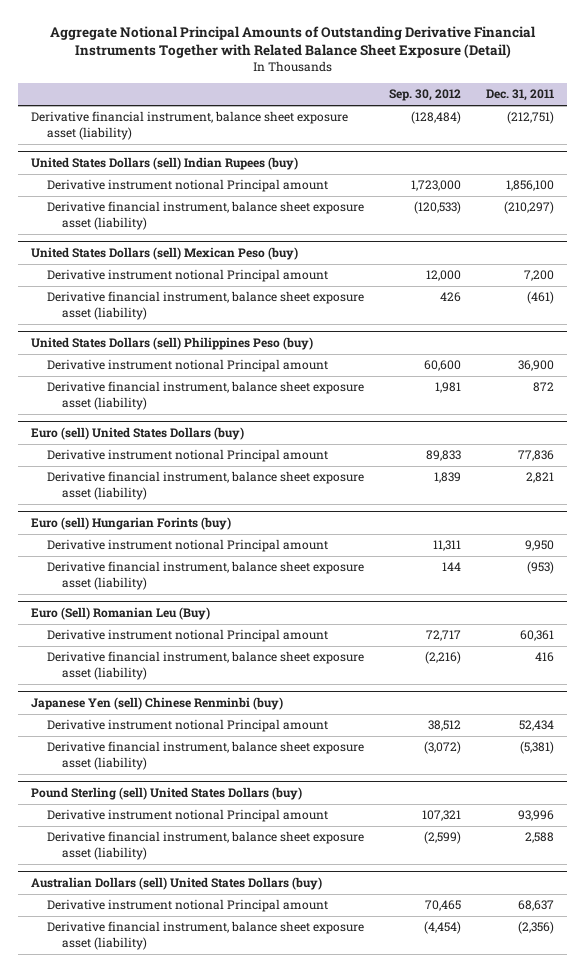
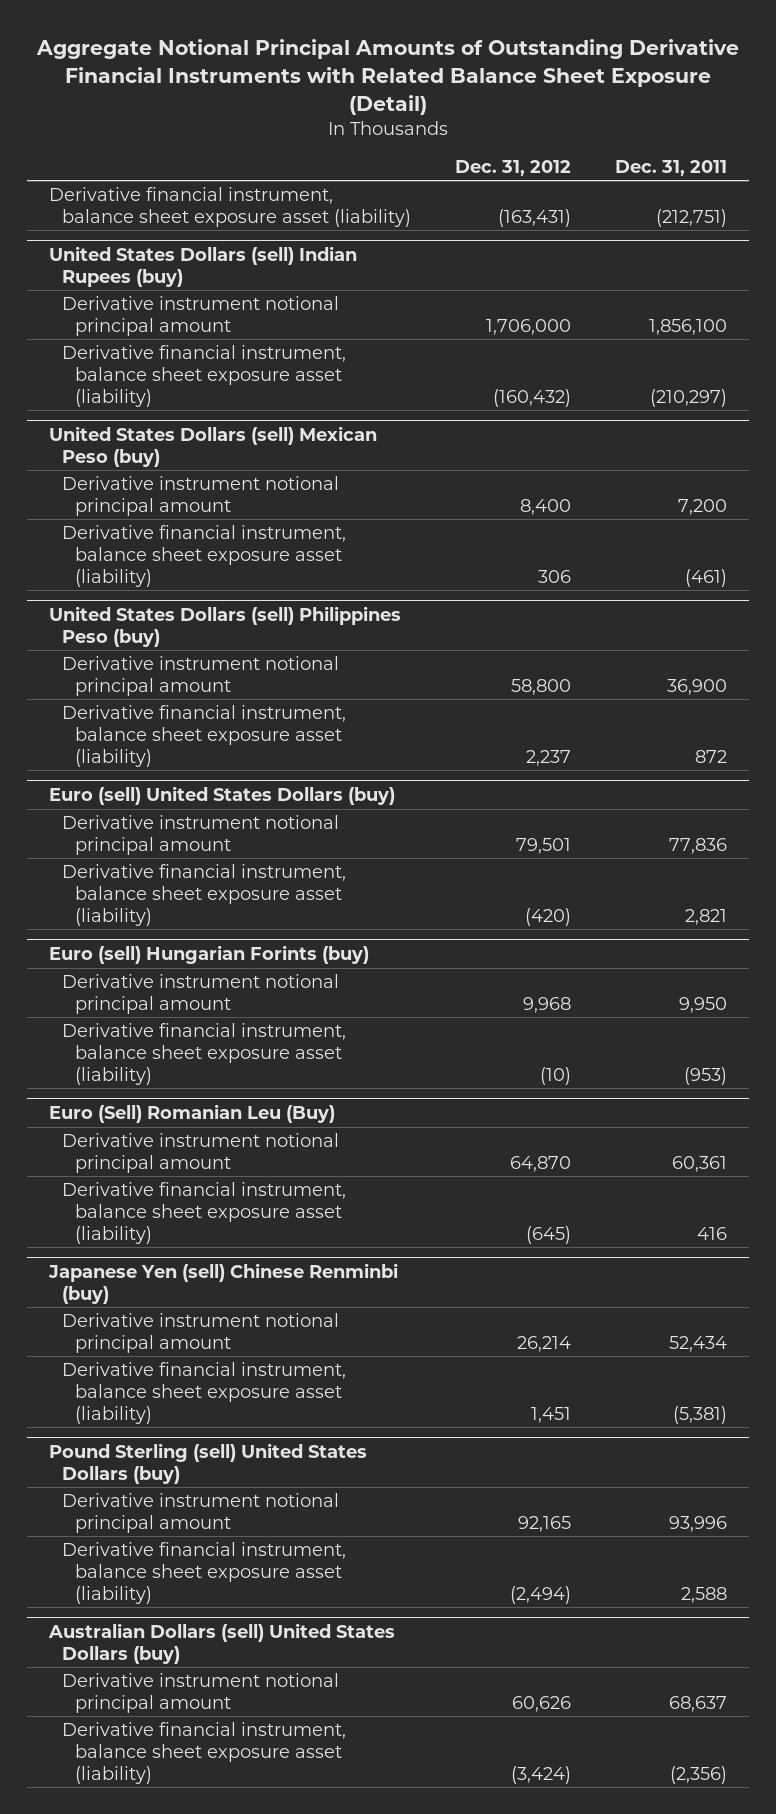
- Aggregate Notional Principal Amounts of Outstanding Derivative Financial Instruments Together with Related Balance Sheet Exposure (Detail)
+ Aggregate Notional Principal Amounts of Outstanding Derivative Financial Instruments with Related Balance Sheet Exposure (Detail)
- | Sep. 30, 2012 | Dec. 31, 2011
+ | Dec. 31, 2012 | Dec. 31, 2011
@ United States Dollars (sell) Indian Rupees (buy)
- Derivative instrument notional Principal amount | 1,723,000 | 1,856,100
+ Derivative instrument notional principal amount | 1,706,000 | 1,856,100
@ United States Dollars (sell) Mexican Peso (buy)
- Derivative instrument notional Principal amount | 12,000 | 7,200
+ Derivative instrument notional principal amount | 8,400 | 7,200
@ United States Dollars (sell) Philippines Peso (buy)
- Derivative instrument notional Principal amount | 60,600 | 36,900
+ Derivative instrument notional principal amount | 58,800 | 36,900
@ Euro (sell) United States Dollars (buy)
- Derivative instrument notional Principal amount | 89,833 | 77,836
+ Derivative instrument notional principal amount | 79,501 | 77,836
@ Euro (sell) Hungarian Forints (buy)
- Derivative instrument notional Principal amount | 11,311 | 9,950
+ Derivative instrument notional principal amount | 9,968 | 9,950
@ Euro (Sell) Romanian Leu (Buy)
- Derivative instrument notional Principal amount | 72,717 | 60,361
+ Derivative instrument notional principal amount | 64,870 | 60,361
@ Japanese Yen (sell) Chinese Renminbi (buy)
- Derivative instrument notional Principal amount | 38,512 | 52,434
+ Derivative instrument notional principal amount | 26,214 | 52,434
@ Pound Sterling (sell) United States Dollars (buy)
- Derivative instrument notional Principal amount | 107,321 | 93,996
+ Derivative instrument notional principal amount | 92,165 | 93,996
@ Australian Dollars (sell) United States Dollars (buy)
- Derivative instrument notional Principal amount | 70,465 | 68,637
+ Derivative instrument notional principal amount | 60,626 | 68,637

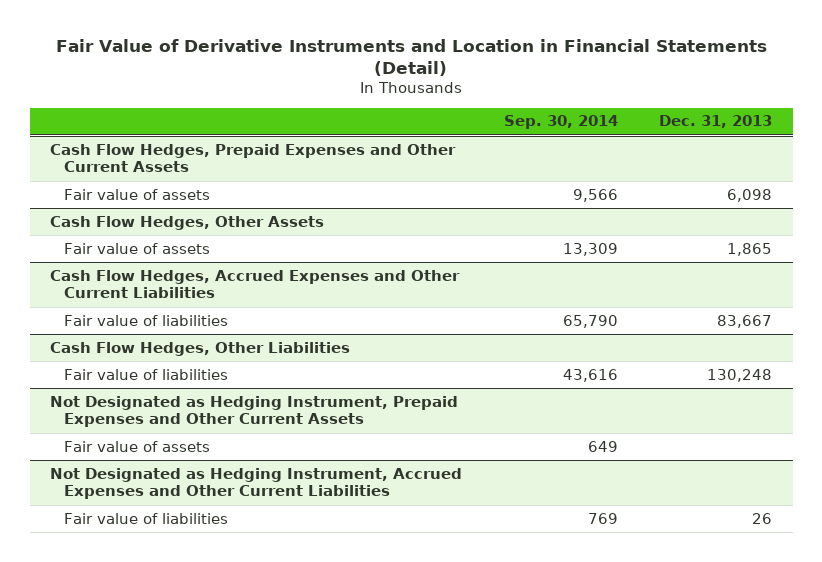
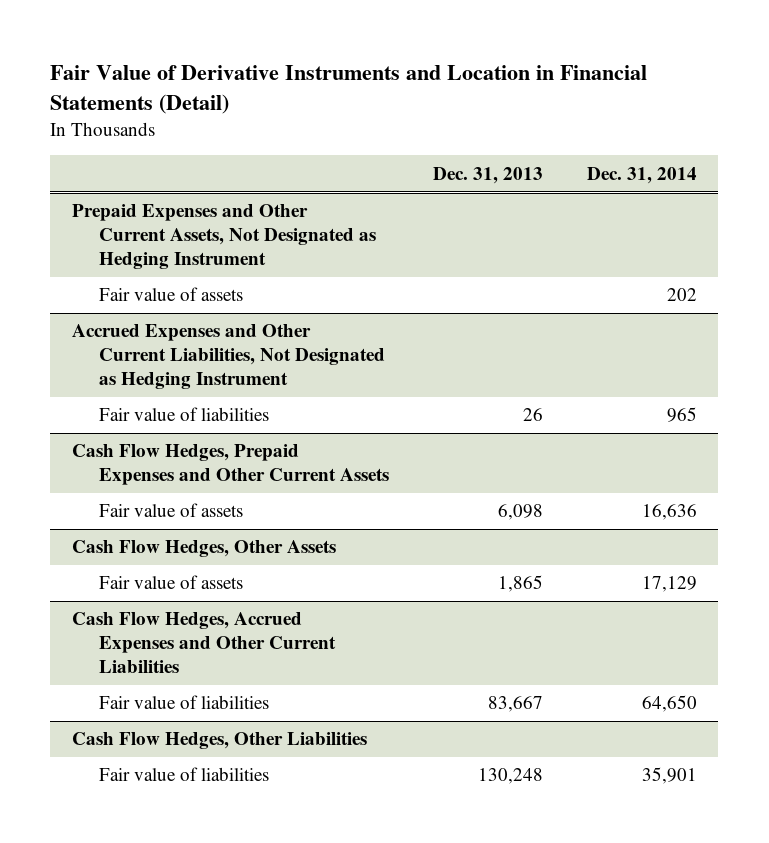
- | Sep. 30, 2014 | Dec. 31, 2013
+ | Dec. 31, 2013 | Dec. 31, 2014
+ Prepaid Expenses and Other Current Assets, Not Designated as Hedging Instrument
+ Fair value of assets | | 202
+ Accrued Expenses and Other Current Liabilities, Not Designated as Hedging Instrument
+ Fair value of liabilities | 26 | 965
- Not Designated as Hedging Instrument, Prepaid Expenses and Other Current Assets
- Fair value of assets | 649 |
- Not Designated as Hedging Instrument, Accrued Expenses and Other Current Liabilities
- Fair value of liabilities | 769 | 26

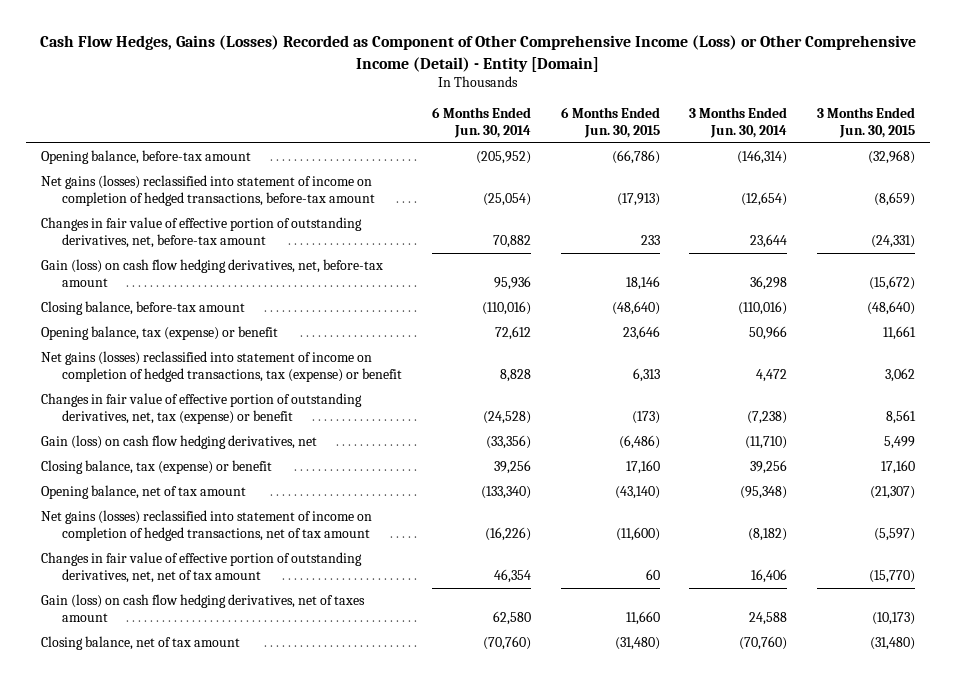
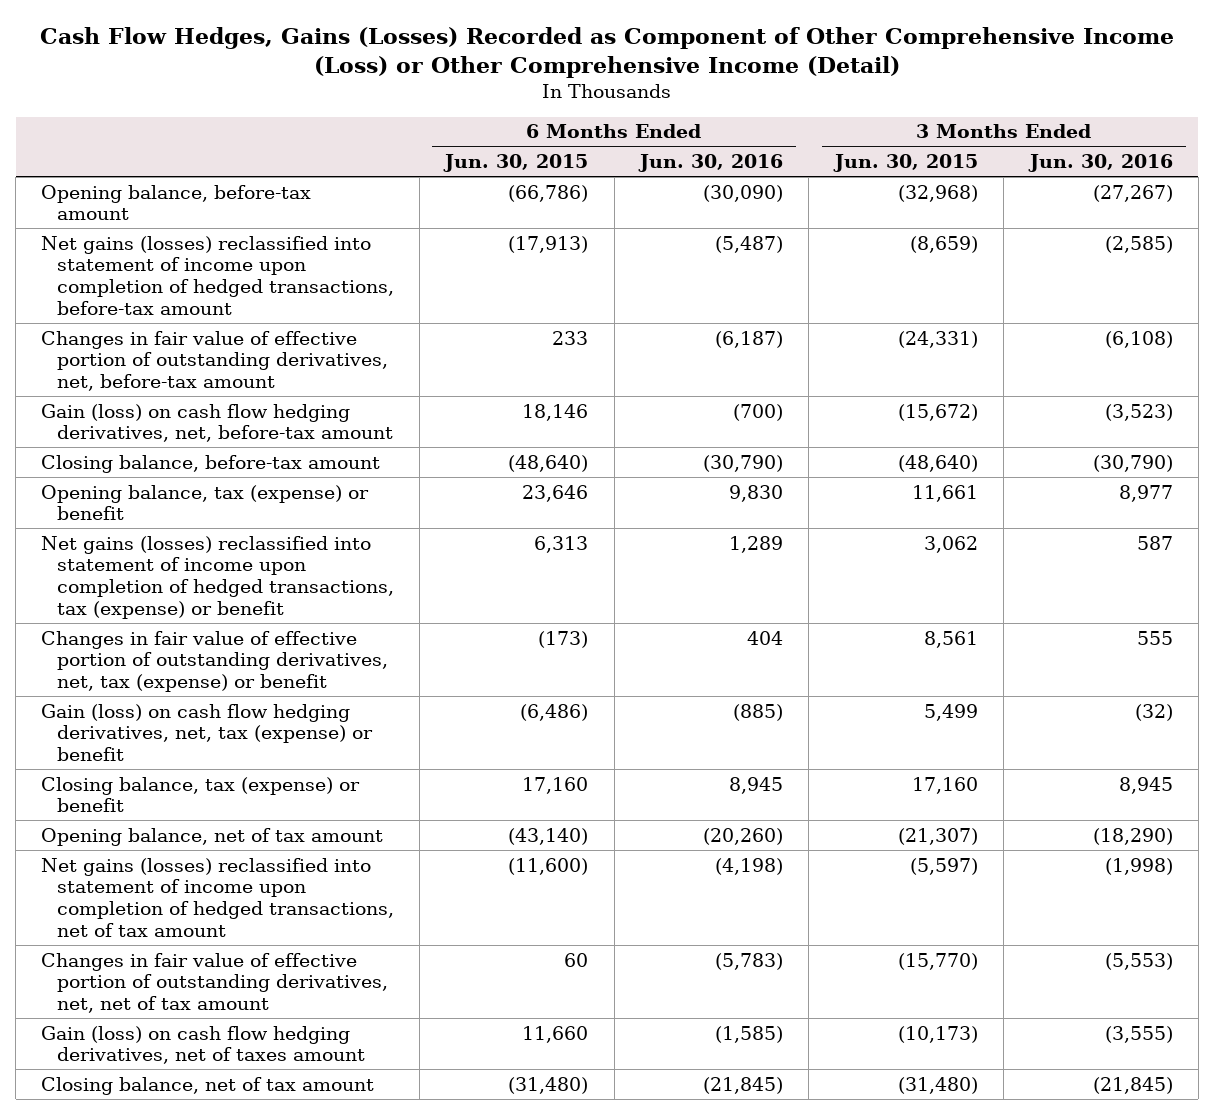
- Cash Flow Hedges, Gains (Losses) Recorded as Component of Other Comprehensive Income (Loss) or Other Comprehensive Income (Detail) - Entity [Domain]
+ Cash Flow Hedges, Gains (Losses) Recorded as Component of Other Comprehensive Income (Loss) or Other Comprehensive Income (Detail)
- | 6 Months Ended Jun. 30, 2014 | 6 Months Ended Jun. 30, 2015 | 3 Months Ended Jun. 30, 2014 | 3 Months Ended Jun. 30, 2015
+ | 6 Months Ended Jun. 30, 2015 | 6 Months Ended Jun. 30, 2016 | 3 Months Ended Jun. 30, 2015 | 3 Months Ended Jun. 30, 2016
- Net gains (losses) reclassified into statement of income on completion of hedged transactions, before-tax amount | (25,054) | (17,913) | (12,654) | (8,659)
+ Net gains (losses) reclassified into statement of income upon completion of hedged transactions, before-tax amount | (17,913) | (5,487) | (8,659) | (2,585)
- Net gains (losses) reclassified into statement of income on completion of hedged transactions, tax (expense) or benefit | 8,828 | 6,313 | 4,472 | 3,062
+ Net gains (losses) reclassified into statement of income upon completion of hedged transactions, tax (expense) or benefit | 6,313 | 1,289 | 3,062 | 587
- Gain (loss) on cash flow hedging derivatives, net | (33,356) | (6,486) | (11,710) | 5,499
+ Gain (loss) on cash flow hedging derivatives, net, tax (expense) or benefit | (6,486) | (885) | 5,499 | (32)
- Net gains (losses) reclassified into statement of income on completion of hedged transactions, net of tax amount | (16,226) | (11,600) | (8,182) | (5,597)
+ Net gains (losses) reclassified into statement of income upon completion of hedged transactions, net of tax amount | (11,600) | (4,198) | (5,597) | (1,998)

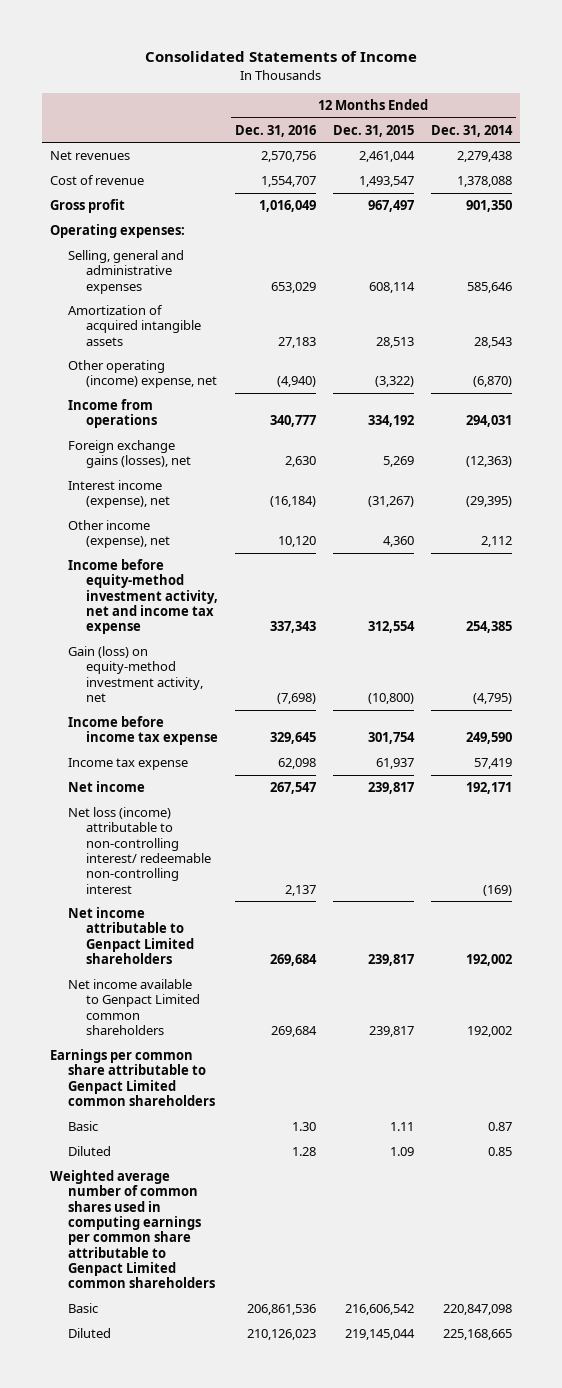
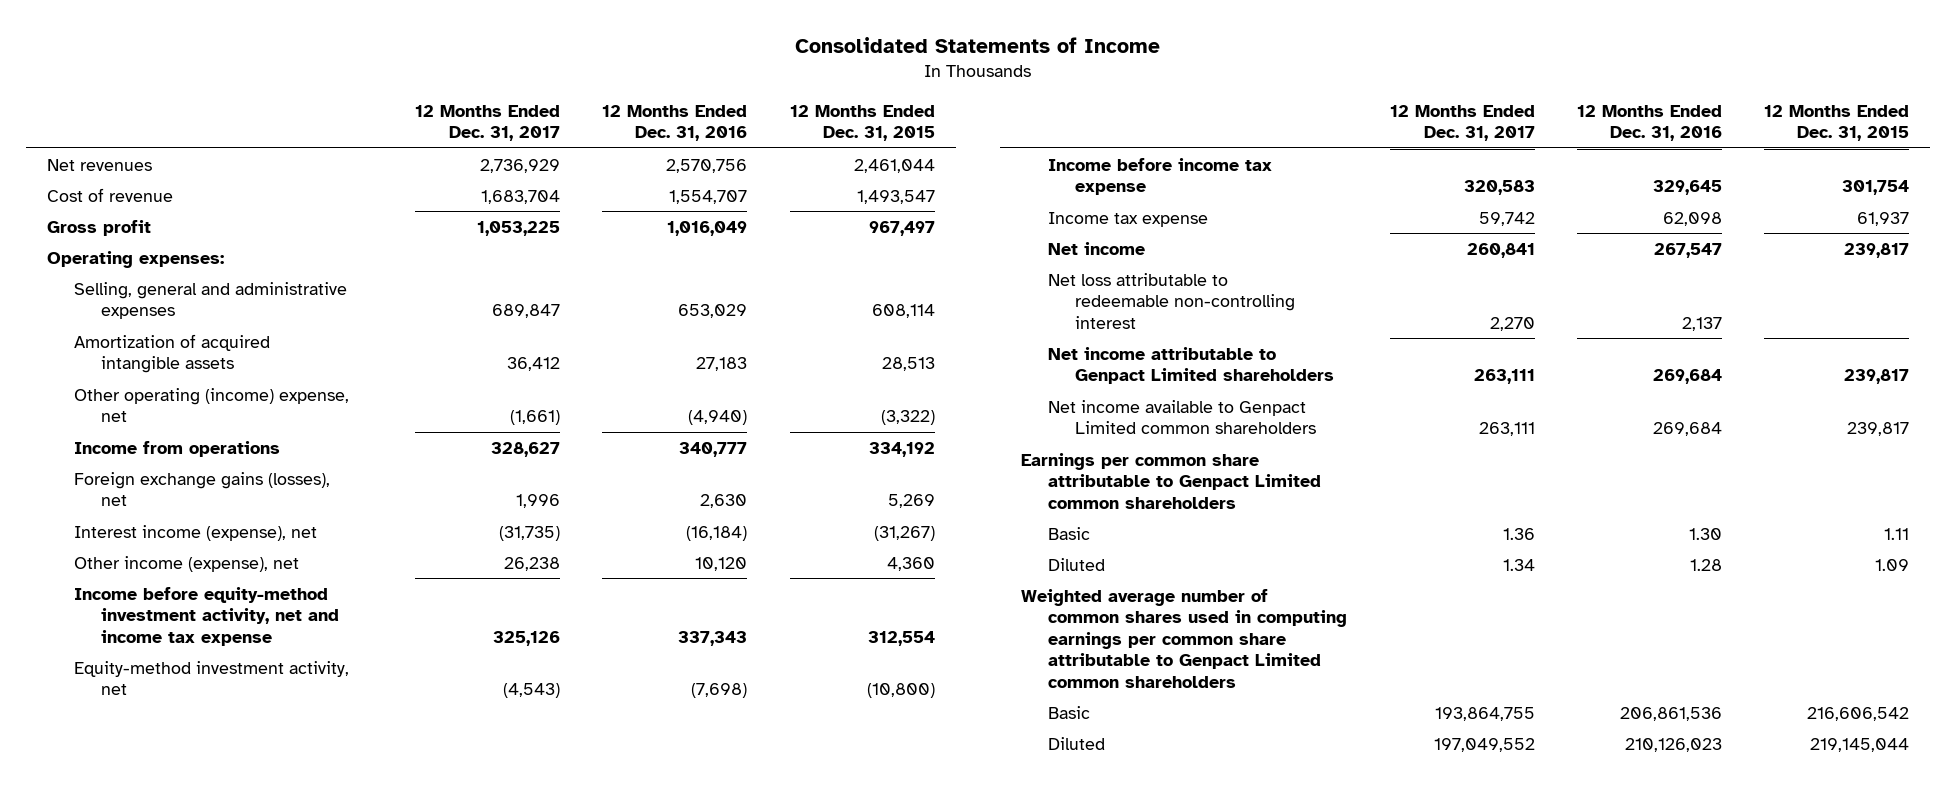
- | 12 Months Ended Dec. 31, 2016 | 12 Months Ended Dec. 31, 2015 | 12 Months Ended Dec. 31, 2014
+ | 12 Months Ended Dec. 31, 2017 | 12 Months Ended Dec. 31, 2016 | 12 Months Ended Dec. 31, 2015
- Gain (loss) on equity-method investment activity, net | (7,698) | (10,800) | (4,795)
+ Equity-method investment activity, net | (4,543) | (7,698) | (10,800)
- Net loss (income) attributable to non-controlling interest/ redeemable non-controlling interest | 2,137 | | (169)
+ Net loss attributable to redeemable non-controlling interest | 2,270 | 2,137 |

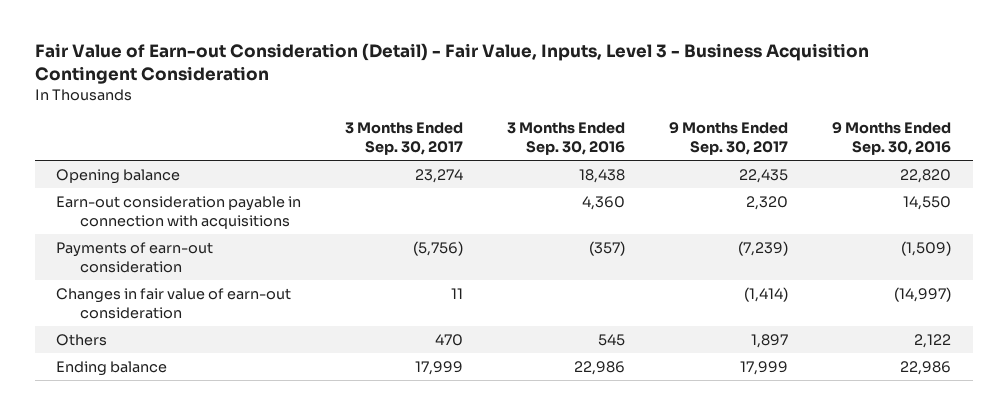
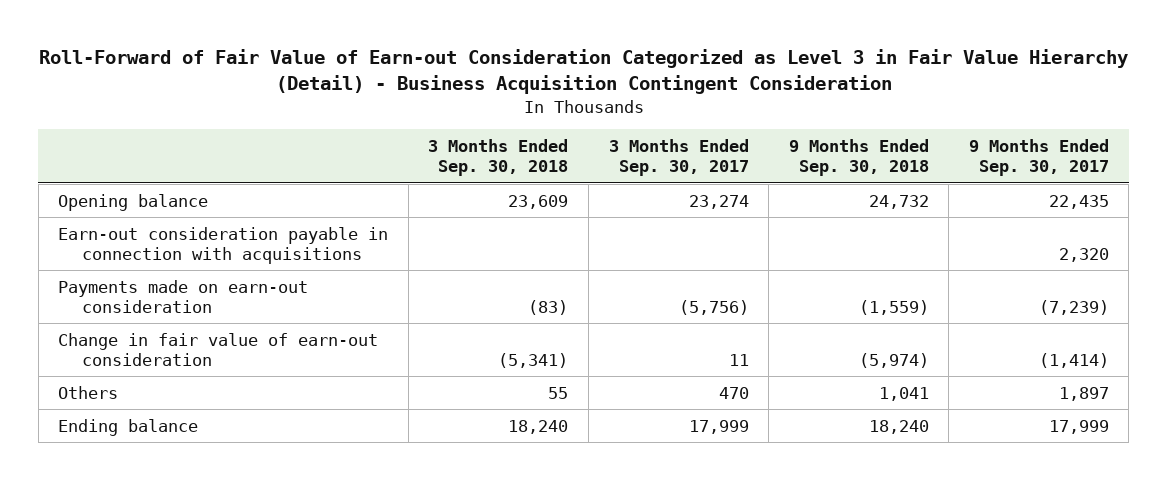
- Fair Value of Earn-out Consideration (Detail) - Fair Value, Inputs, Level 3 - Business Acquisition Contingent Consideration
+ Roll-Forward of Fair Value of Earn-out Consideration Categorized as Level 3 in Fair Value Hierarchy (Detail) - Business Acquisition Contingent Consideration
- | 3 Months Ended Sep. 30, 2017 | 3 Months Ended Sep. 30, 2016 | 9 Months Ended Sep. 30, 2017 | 9 Months Ended Sep. 30, 2016
+ | 3 Months Ended Sep. 30, 2018 | 3 Months Ended Sep. 30, 2017 | 9 Months Ended Sep. 30, 2018 | 9 Months Ended Sep. 30, 2017
- Payments of earn-out consideration | (5,756) | (357) | (7,239) | (1,509)
- Changes in fair value of earn-out consideration | 11 | | (1,414) | (14,997)
+ Payments made on earn-out consideration | (83) | (5,756) | (1,559) | (7,239)
+ Change in fair value of earn-out consideration | (5,341) | 11 | (5,974) | (1,414)

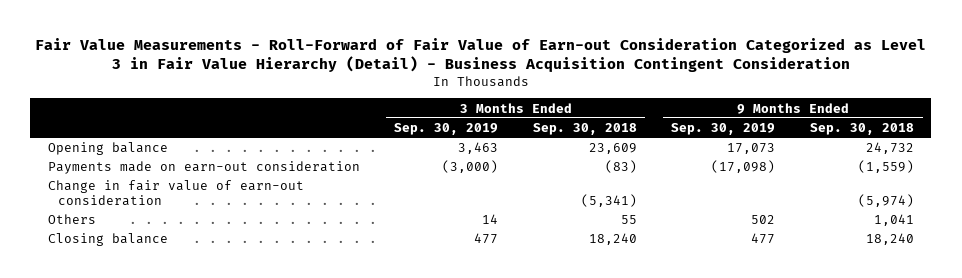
- Roll-Forward of Fair Value of Earn-out Consideration Categorized as Level 3 in Fair Value Hierarchy (Detail) - Business Acquisition Contingent Consideration
+ Fair Value Measurements - Roll-Forward of Fair Value of Earn-out Consideration Categorized as Level 3 in Fair Value Hierarchy (Detail) - Business Acquisition Contingent Consideration
- | 3 Months Ended Sep. 30, 2018 | 3 Months Ended Sep. 30, 2017 | 9 Months Ended Sep. 30, 2018 | 9 Months Ended Sep. 30, 2017
+ | 3 Months Ended Sep. 30, 2019 | 3 Months Ended Sep. 30, 2018 | 9 Months Ended Sep. 30, 2019 | 9 Months Ended Sep. 30, 2018
- Earn-out consideration payable in connection with acquisitions | | | | 2,320
- Ending balance | 18,240 | 17,999 | 18,240 | 17,999
+ Closing balance | 477 | 18,240 | 477 | 18,240

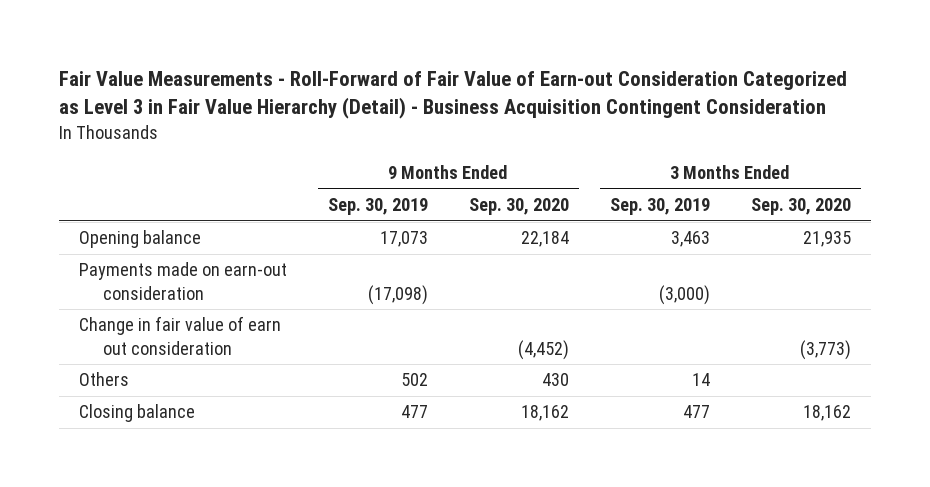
- | 3 Months Ended Sep. 30, 2019 | 3 Months Ended Sep. 30, 2018 | 9 Months Ended Sep. 30, 2019 | 9 Months Ended Sep. 30, 2018
+ | 9 Months Ended Sep. 30, 2019 | 9 Months Ended Sep. 30, 2020 | 3 Months Ended Sep. 30, 2019 | 3 Months Ended Sep. 30, 2020
- Change in fair value of earn-out consideration | | (5,341) | | (5,974)
+ Change in fair value of earn out consideration | | (4,452) | | (3,773)

